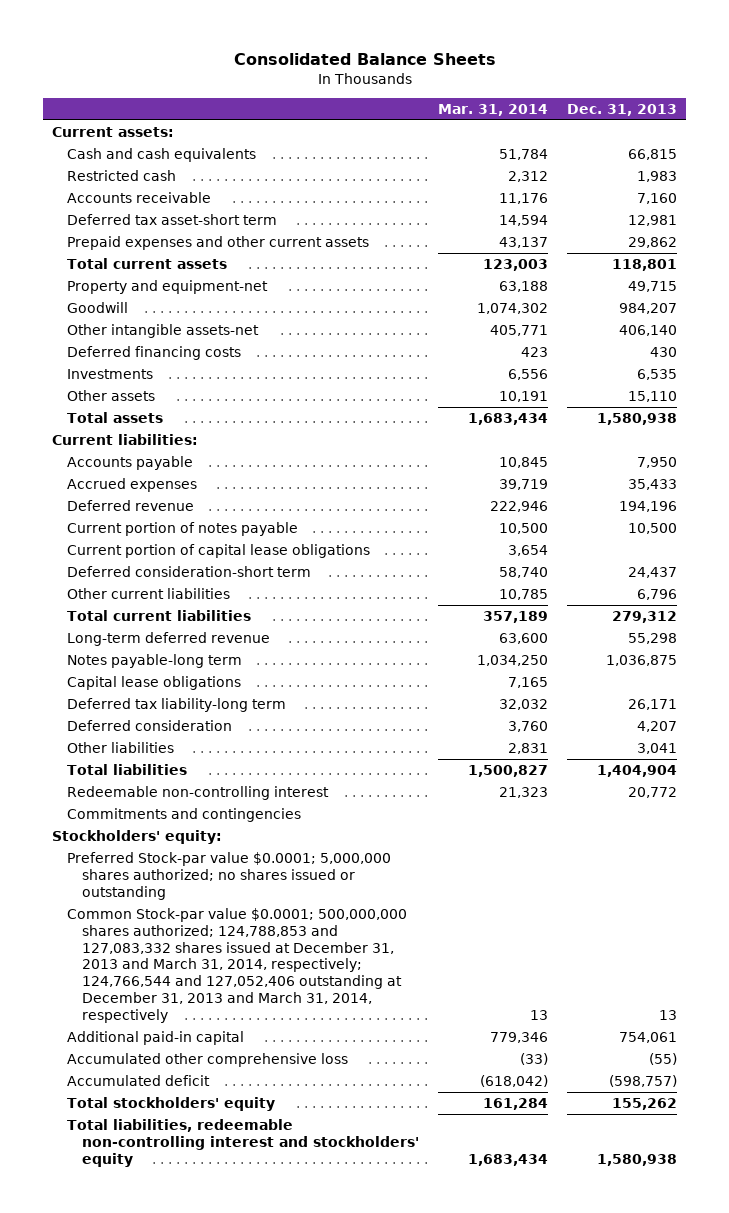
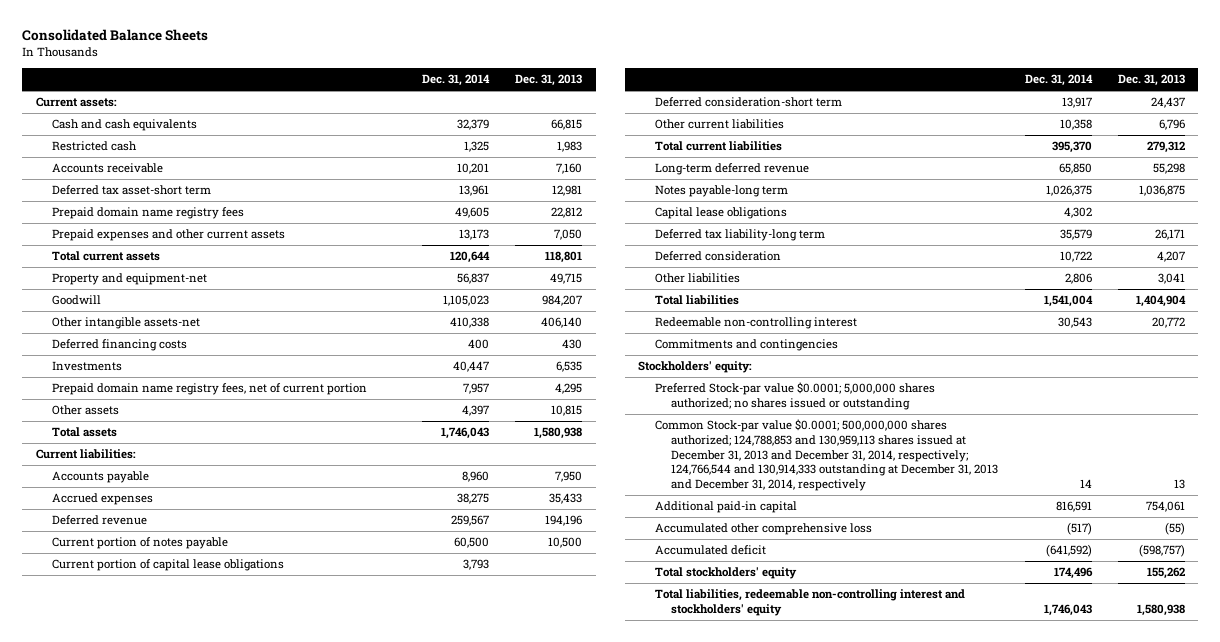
- | Mar. 31, 2014 | Dec. 31, 2013
+ | Dec. 31, 2014 | Dec. 31, 2013
- Prepaid expenses and other current assets | 43,137 | 29,862
+ Prepaid domain name registry fees | 49,605 | 22,812
+ Prepaid expenses and other current assets | 13,173 | 7,050
- Other assets | 10,191 | 15,110
+ Prepaid domain name registry fees, net of current portion | 7,957 | 4,295
+ Other assets | 4,397 | 10,815
- Common Stock-par value $0.0001; 500,000,000 shares authorized; 124,788,853 and 127,083,332 shares issued at December 31, 2013 and March 31, 2014, respectively; 124,766,544 and 127,052,406 outstanding at December 31, 2013 and March 31, 2014, respectively | 13 | 13
+ Common Stock-par value $0.0001; 500,000,000 shares authorized; 124,788,853 and 130,959,113 shares issued at December 31, 2013 and December 31, 2014, respectively; 124,766,544 and 130,914,333 outstanding at December 31, 2013 and December 31, 2014, respectively | 14 | 13

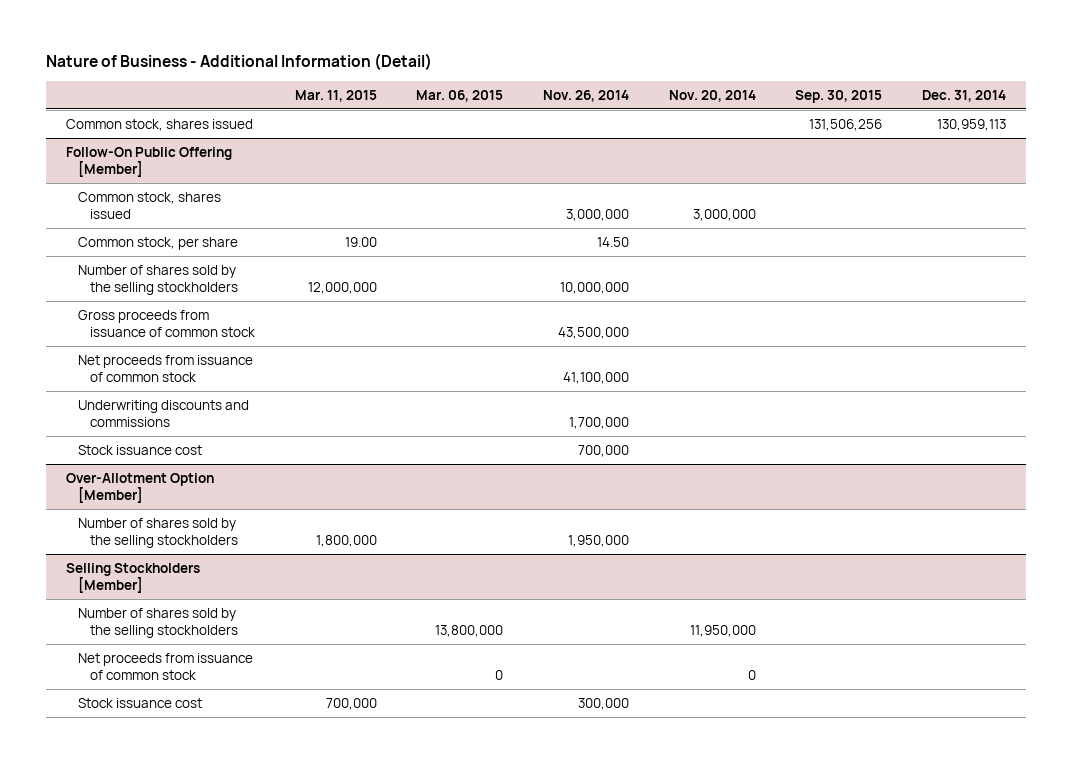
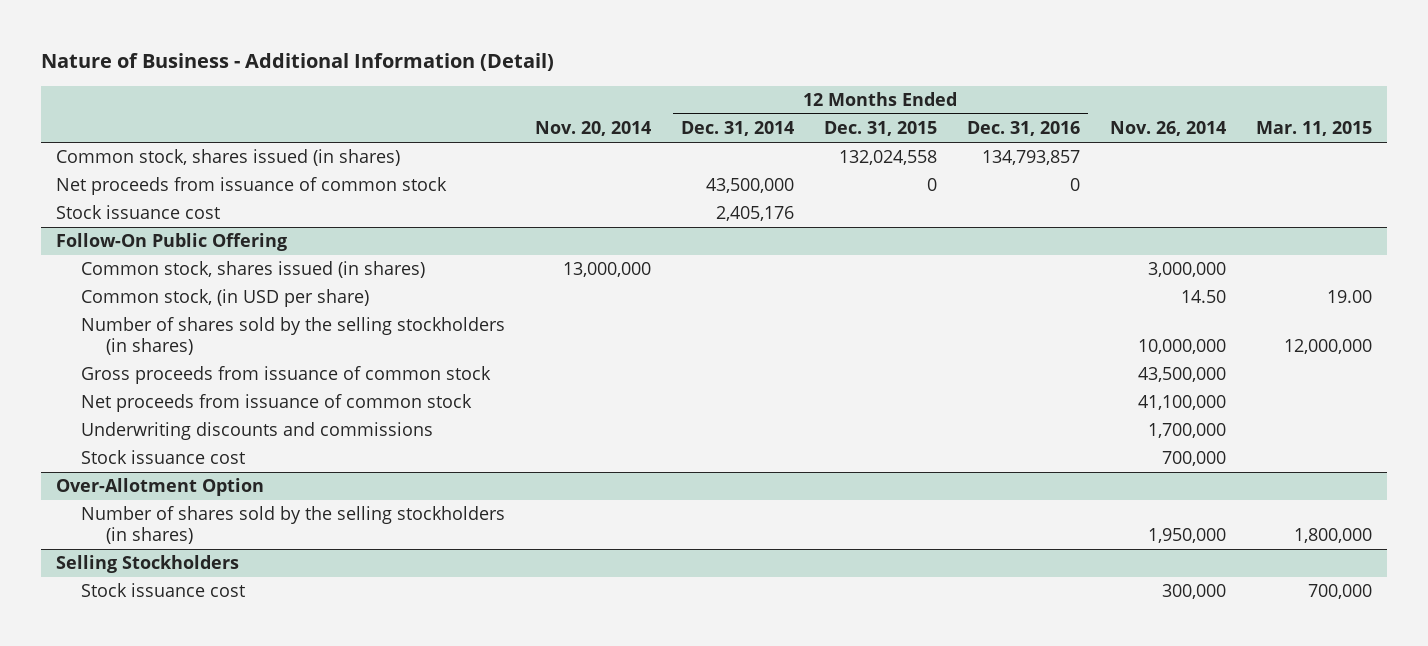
- | Mar. 11, 2015 | Mar. 06, 2015 | Nov. 26, 2014 | Nov. 20, 2014 | Sep. 30, 2015 | Dec. 31, 2014
+ | Nov. 20, 2014 | 12 Months Ended Dec. 31, 2014 | 12 Months Ended Dec. 31, 2015 | 12 Months Ended Dec. 31, 2016 | Nov. 26, 2014 | Mar. 11, 2015
- Common stock, shares issued | | | | | 131,506,256 | 130,959,113
- Follow-On Public Offering [Member]
- Common stock, shares issued | | | 3,000,000 | 3,000,000 | |
- Common stock, per share | 19.00 | | 14.50 | | |
- Number of shares sold by the selling stockholders | 12,000,000 | | 10,000,000 | | |
+ Common stock, shares issued (in shares) | | | 132,024,558 | 134,793,857 | |
+ Net proceeds from issuance of common stock | | 43,500,000 | 0 | 0 | |
+ Stock issuance cost | | 2,405,176 | | | |
+ Follow-On Public Offering
+ Common stock, shares issued (in shares) | 13,000,000 | | | | 3,000,000 |
+ Common stock, (in USD per share) | | | | | 14.50 | 19.00
+ Number of shares sold by the selling stockholders (in shares) | | | | | 10,000,000 | 12,000,000
- Over-Allotment Option [Member]
- Number of shares sold by the selling stockholders | 1,800,000 | | 1,950,000 | | |
- Selling Stockholders [Member]
- Number of shares sold by the selling stockholders | | 13,800,000 | | 11,950,000 | |
- Net proceeds from issuance of common stock | | 0 | | 0 | |
+ Over-Allotment Option
+ Number of shares sold by the selling stockholders (in shares) | | | | | 1,950,000 | 1,800,000
+ Selling Stockholders

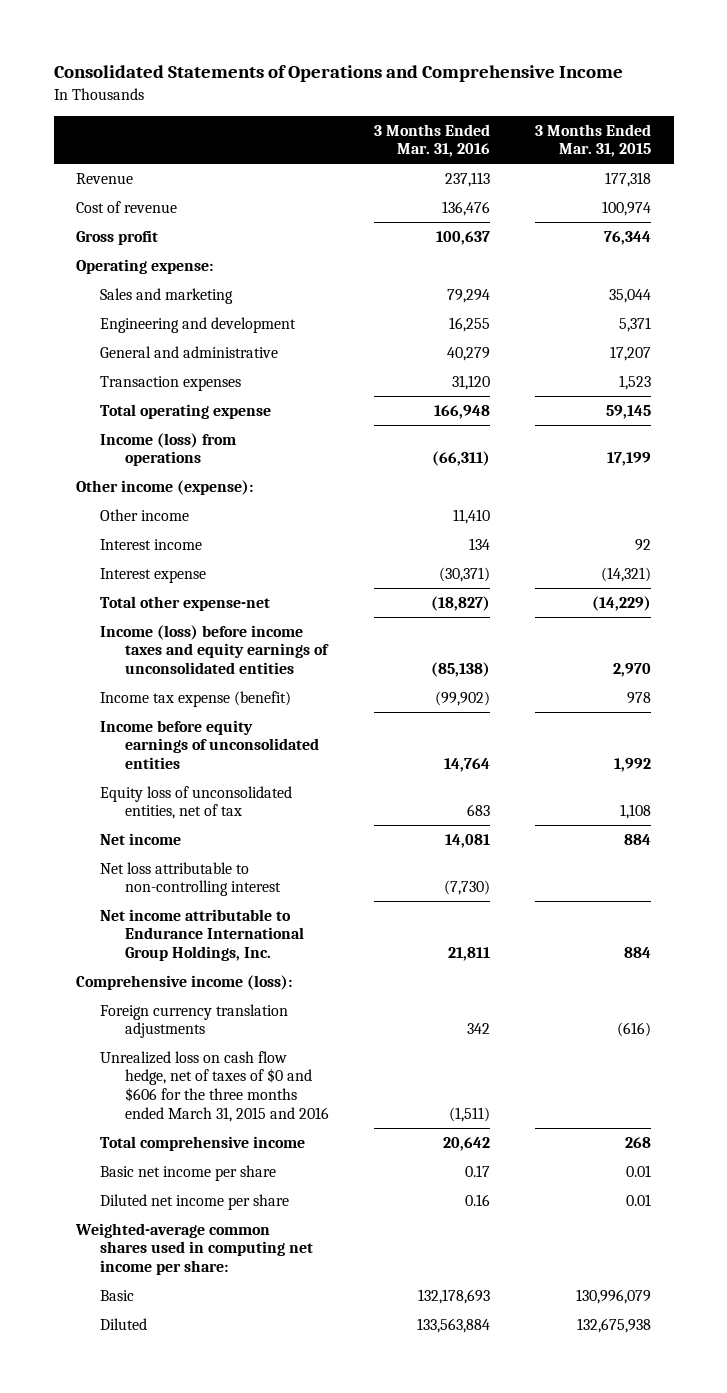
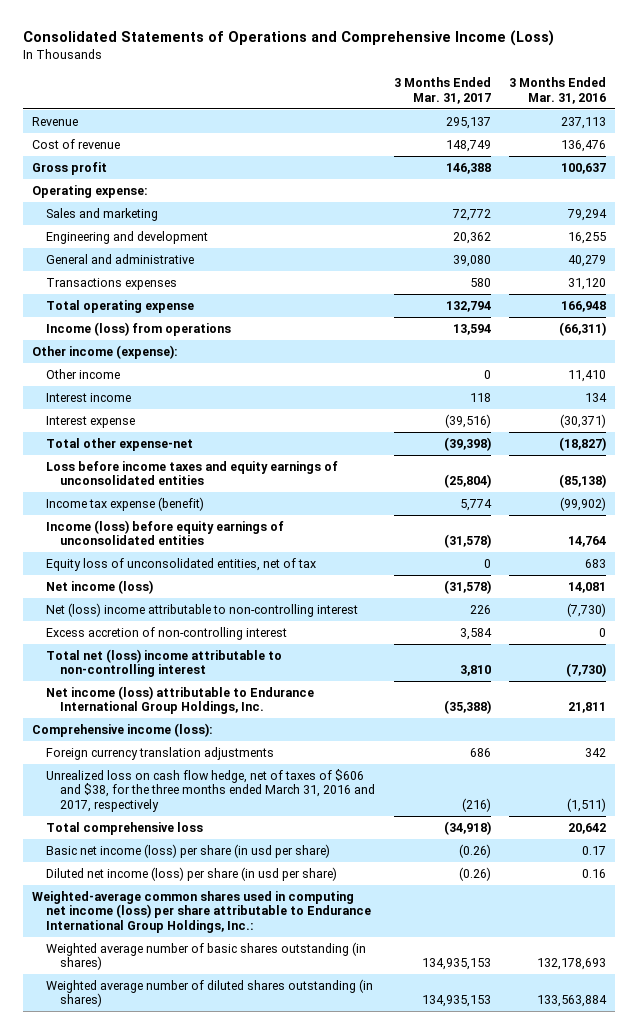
- Consolidated Statements of Operations and Comprehensive Income
+ Consolidated Statements of Operations and Comprehensive Income (Loss)
- | 3 Months Ended Mar. 31, 2016 | 3 Months Ended Mar. 31, 2015
+ | 3 Months Ended Mar. 31, 2017 | 3 Months Ended Mar. 31, 2016
- Transaction expenses | 31,120 | 1,523
+ Transactions expenses | 580 | 31,120
- Income (loss) before income taxes and equity earnings of unconsolidated entities | (85,138) | 2,970
+ Loss before income taxes and equity earnings of unconsolidated entities | (25,804) | (85,138)
- Income before equity earnings of unconsolidated entities | 14,764 | 1,992
+ Income (loss) before equity earnings of unconsolidated entities | (31,578) | 14,764
- Net income | 14,081 | 884
- Net loss attributable to non-controlling interest | (7,730) |
- Net income attributable to Endurance International Group Holdings, Inc. | 21,811 | 884
+ Net income (loss) | (31,578) | 14,081
+ Net (loss) income attributable to non-controlling interest | 226 | (7,730)
+ Excess accretion of non-controlling interest | 3,584 | 0
+ Total net (loss) income attributable to non-controlling interest | 3,810 | (7,730)
+ Net income (loss) attributable to Endurance International Group Holdings, Inc. | (35,388) | 21,811
- Unrealized loss on cash flow hedge, net of taxes of $0 and $606 for the three months ended March 31, 2015 and 2016 | (1,511) |
- Total comprehensive income | 20,642 | 268
- Basic net income per share | 0.17 | 0.01
- Diluted net income per share | 0.16 | 0.01
- Weighted-average common shares used in computing net income per share:
- Basic | 132,178,693 | 130,996,079
- Diluted | 133,563,884 | 132,675,938
+ Unrealized loss on cash flow hedge, net of taxes of $606 and $38, for the three months ended March 31, 2016 and 2017, respectively | (216) | (1,511)
+ Total comprehensive loss | (34,918) | 20,642
+ Basic net income (loss) per share (in usd per share) | (0.26) | 0.17
+ Diluted net income (loss) per share (in usd per share) | (0.26) | 0.16
+ Weighted-average common shares used in computing net income (loss) per share attributable to Endurance International Group Holdings, Inc.:
+ Weighted average number of basic shares outstanding (in shares) | 134,935,153 | 132,178,693
+ Weighted average number of diluted shares outstanding (in shares) | 134,935,153 | 133,563,884

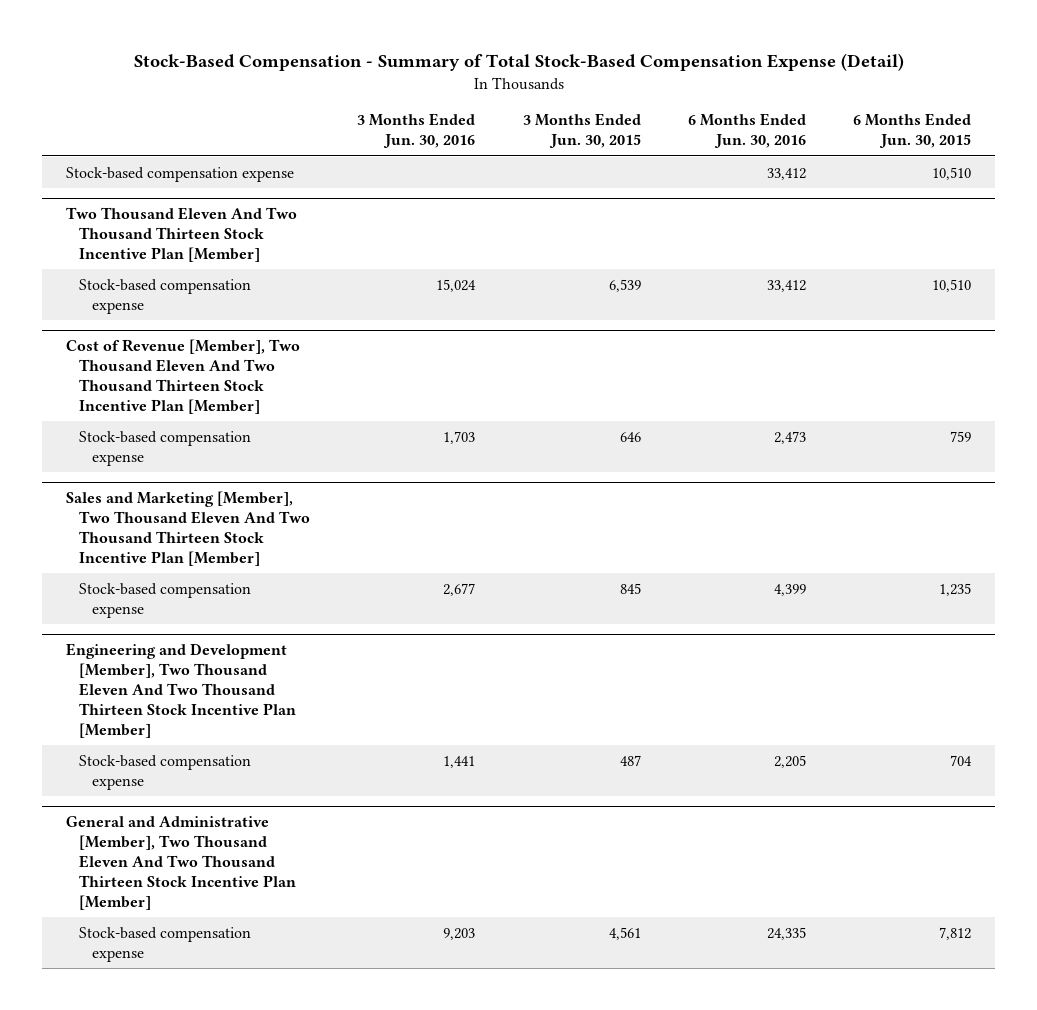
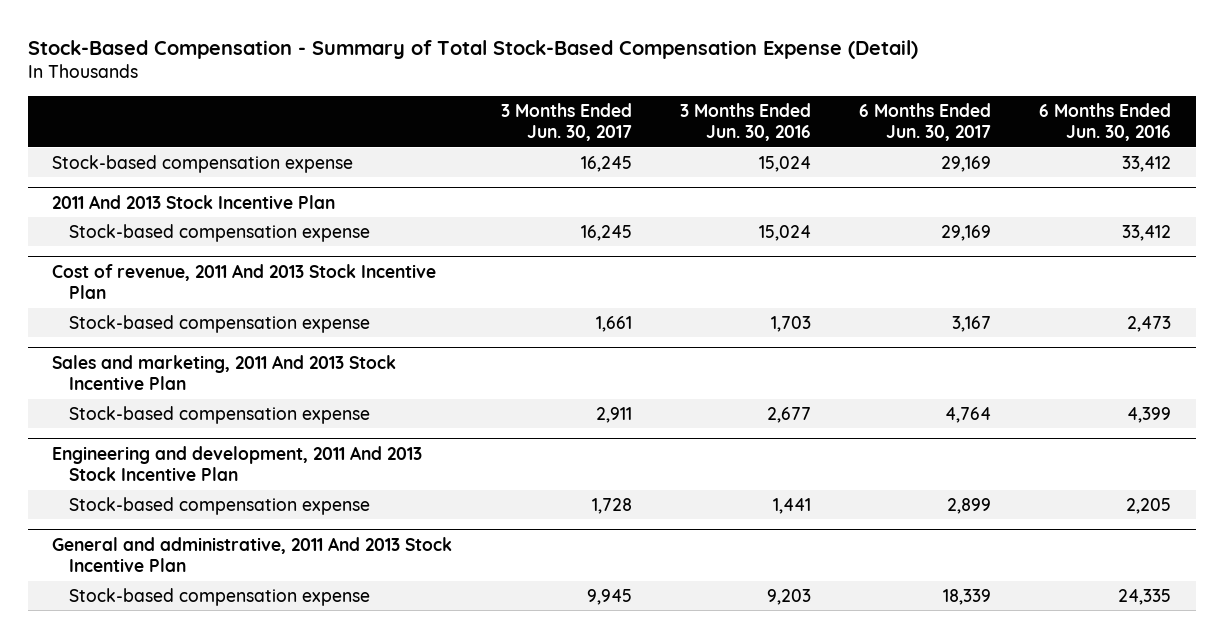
- | 3 Months Ended Jun. 30, 2016 | 3 Months Ended Jun. 30, 2015 | 6 Months Ended Jun. 30, 2016 | 6 Months Ended Jun. 30, 2015
+ | 3 Months Ended Jun. 30, 2017 | 3 Months Ended Jun. 30, 2016 | 6 Months Ended Jun. 30, 2017 | 6 Months Ended Jun. 30, 2016
- Stock-based compensation expense | | | 33,412 | 10,510
- Two Thousand Eleven And Two Thousand Thirteen Stock Incentive Plan [Member]
- Cost of Revenue [Member], Two Thousand Eleven And Two Thousand Thirteen Stock Incentive Plan [Member]
+ 2011 And 2013 Stock Incentive Plan
+ Stock-based compensation expense | 16,245 | 15,024 | 29,169 | 33,412
+ Cost of revenue, 2011 And 2013 Stock Incentive Plan
- Sales and Marketing [Member], Two Thousand Eleven And Two Thousand Thirteen Stock Incentive Plan [Member]
+ Sales and marketing, 2011 And 2013 Stock Incentive Plan
- Engineering and Development [Member], Two Thousand Eleven And Two Thousand Thirteen Stock Incentive Plan [Member]
+ Engineering and development, 2011 And 2013 Stock Incentive Plan
- General and Administrative [Member], Two Thousand Eleven And Two Thousand Thirteen Stock Incentive Plan [Member]
+ General and administrative, 2011 And 2013 Stock Incentive Plan

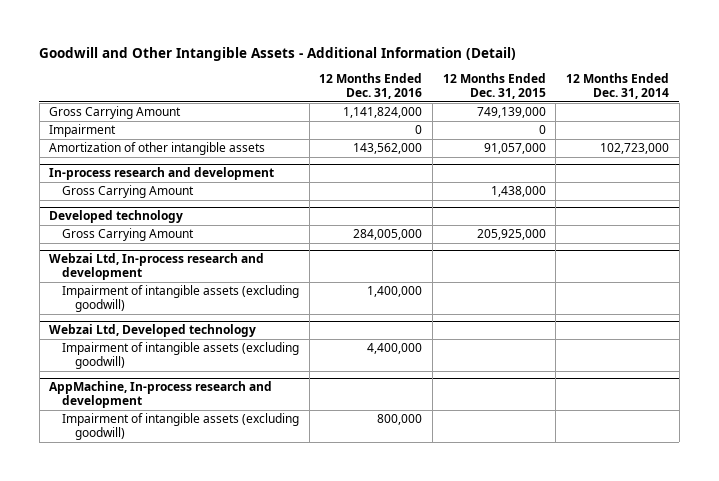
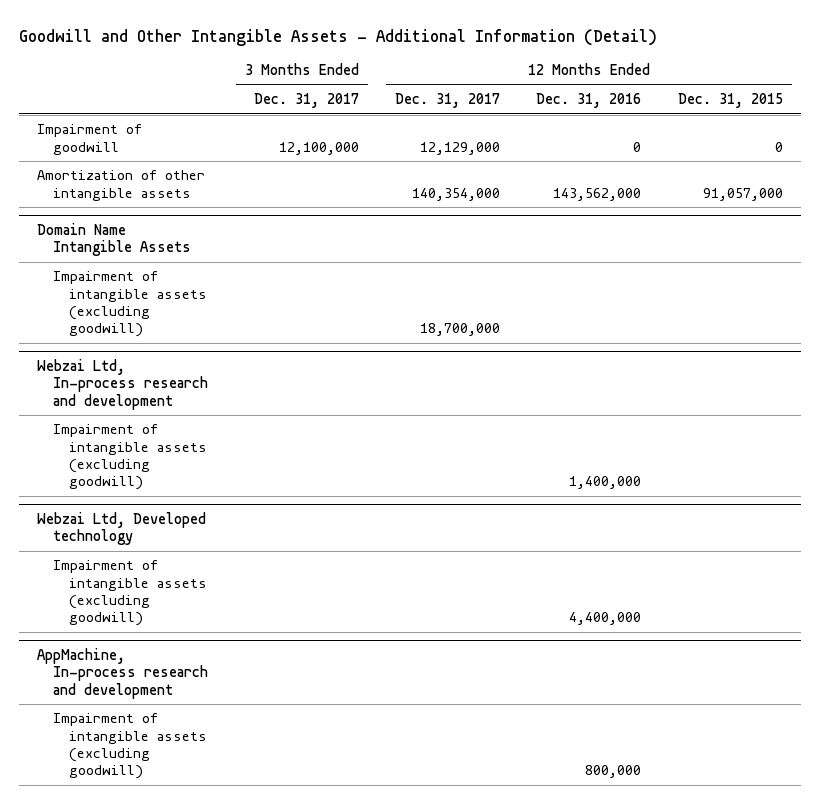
- | 12 Months Ended Dec. 31, 2016 | 12 Months Ended Dec. 31, 2015 | 12 Months Ended Dec. 31, 2014
+ | 3 Months Ended Dec. 31, 2017 | 12 Months Ended Dec. 31, 2017 | 12 Months Ended Dec. 31, 2016 | 12 Months Ended Dec. 31, 2015
- Gross Carrying Amount | 1,141,824,000 | 749,139,000 |
- Impairment | 0 | 0 |
+ Impairment of goodwill | 12,100,000 | 12,129,000 | 0 | 0
- In-process research and development
- Gross Carrying Amount | | 1,438,000 |
- Developed technology
- Gross Carrying Amount | 284,005,000 | 205,925,000 |
+ Domain Name Intangible Assets
+ Impairment of intangible assets (excluding goodwill) | | 18,700,000 | |

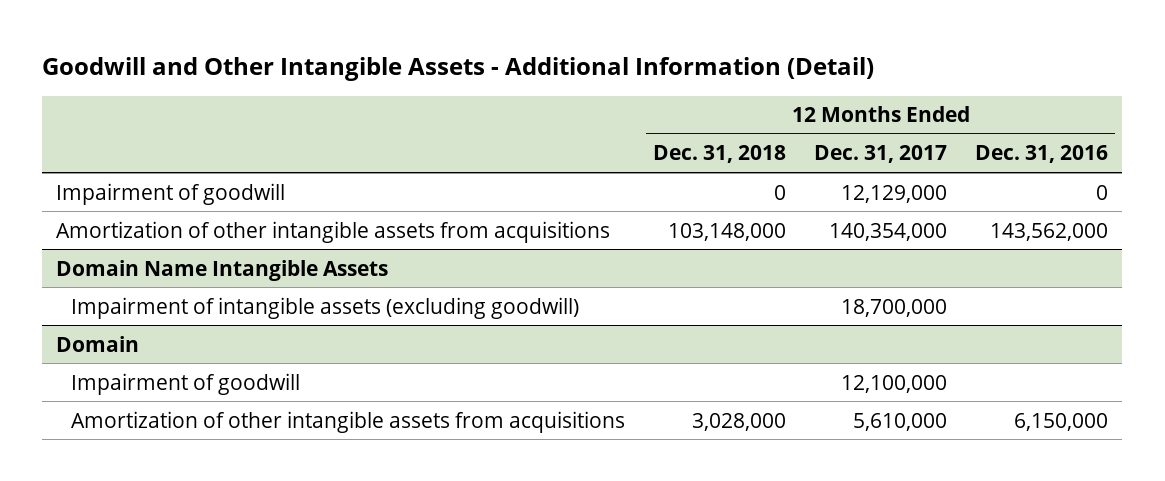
- | 3 Months Ended Dec. 31, 2017 | 12 Months Ended Dec. 31, 2017 | 12 Months Ended Dec. 31, 2016 | 12 Months Ended Dec. 31, 2015
+ | 12 Months Ended Dec. 31, 2018 | 12 Months Ended Dec. 31, 2017 | 12 Months Ended Dec. 31, 2016
- Amortization of other intangible assets | | 140,354,000 | 143,562,000 | 91,057,000
+ Amortization of other intangible assets from acquisitions | 103,148,000 | 140,354,000 | 143,562,000
- Webzai Ltd, In-process research and development
- Impairment of intangible assets (excluding goodwill) | | | 1,400,000 |
- Webzai Ltd, Developed technology
- Impairment of intangible assets (excluding goodwill) | | | 4,400,000 |
- AppMachine, In-process research and development
- Impairment of intangible assets (excluding goodwill) | | | 800,000 |
+ Domain
+ Impairment of goodwill | | 12,100,000 |
+ Amortization of other intangible assets from acquisitions | 3,028,000 | 5,610,000 | 6,150,000

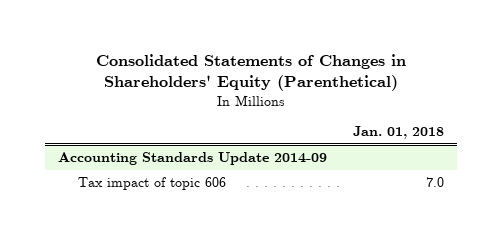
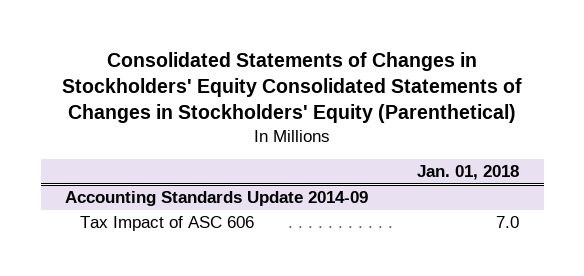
- Consolidated Statements of Changes in Shareholders' Equity (Parenthetical)
+ Consolidated Statements of Changes in Stockholders' Equity Consolidated Statements of Changes in Stockholders' Equity (Parenthetical)
@ Accounting Standards Update 2014-09
- Tax impact of topic 606 | 7.0
+ Tax Impact of ASC 606 | 7.0

